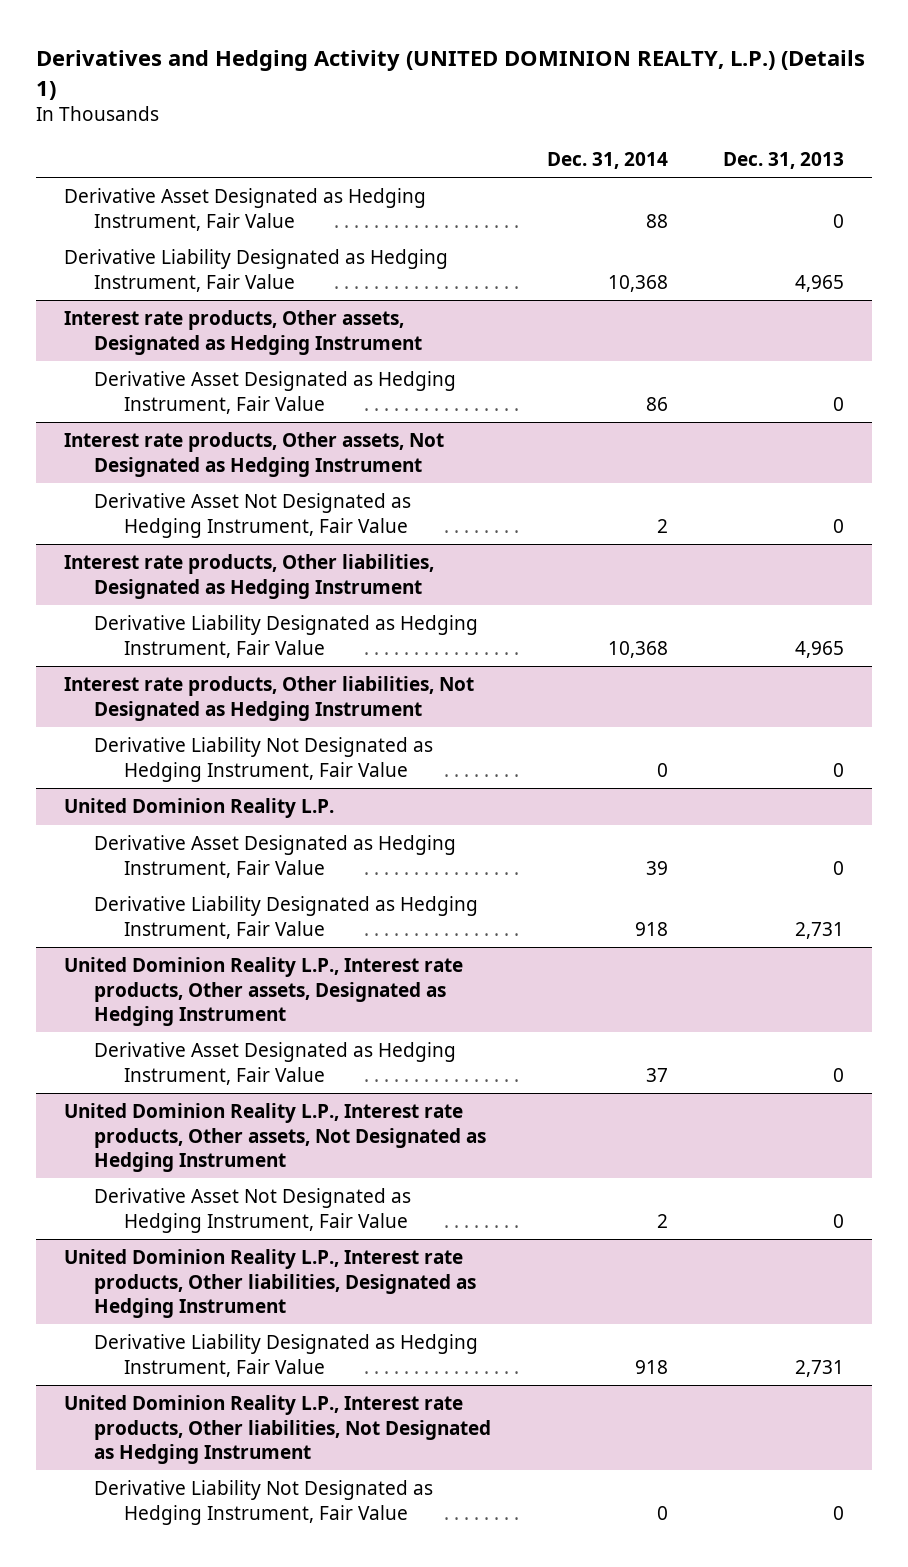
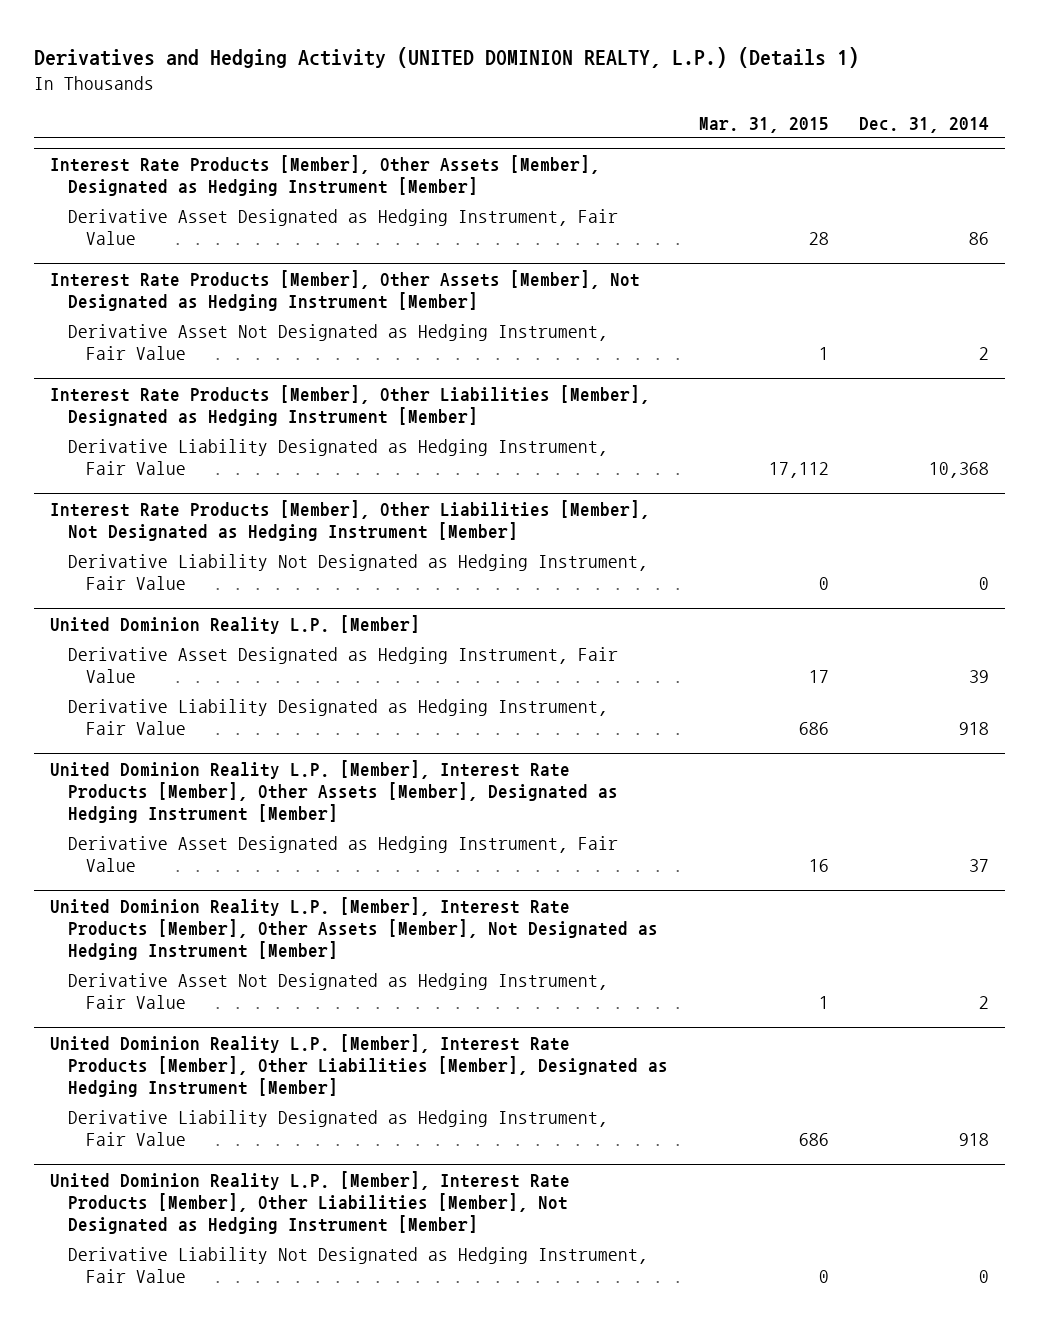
- | Dec. 31, 2014 | Dec. 31, 2013
+ | Mar. 31, 2015 | Dec. 31, 2014
- Derivative Asset Designated as Hedging Instrument, Fair Value | 88 | 0
- Derivative Liability Designated as Hedging Instrument, Fair Value | 10,368 | 4,965
- Interest rate products, Other assets, Designated as Hedging Instrument
+ Interest Rate Products [Member], Other Assets [Member], Designated as Hedging Instrument [Member]
- Interest rate products, Other assets, Not Designated as Hedging Instrument
+ Interest Rate Products [Member], Other Assets [Member], Not Designated as Hedging Instrument [Member]
- Interest rate products, Other liabilities, Designated as Hedging Instrument
+ Interest Rate Products [Member], Other Liabilities [Member], Designated as Hedging Instrument [Member]
- Interest rate products, Other liabilities, Not Designated as Hedging Instrument
+ Interest Rate Products [Member], Other Liabilities [Member], Not Designated as Hedging Instrument [Member]
- United Dominion Reality L.P.
+ United Dominion Reality L.P. [Member]
- United Dominion Reality L.P., Interest rate products, Other assets, Designated as Hedging Instrument
+ United Dominion Reality L.P. [Member], Interest Rate Products [Member], Other Assets [Member], Designated as Hedging Instrument [Member]
- United Dominion Reality L.P., Interest rate products, Other assets, Not Designated as Hedging Instrument
+ United Dominion Reality L.P. [Member], Interest Rate Products [Member], Other Assets [Member], Not Designated as Hedging Instrument [Member]
- United Dominion Reality L.P., Interest rate products, Other liabilities, Designated as Hedging Instrument
+ United Dominion Reality L.P. [Member], Interest Rate Products [Member], Other Liabilities [Member], Designated as Hedging Instrument [Member]
- United Dominion Reality L.P., Interest rate products, Other liabilities, Not Designated as Hedging Instrument
+ United Dominion Reality L.P. [Member], Interest Rate Products [Member], Other Liabilities [Member], Not Designated as Hedging Instrument [Member]

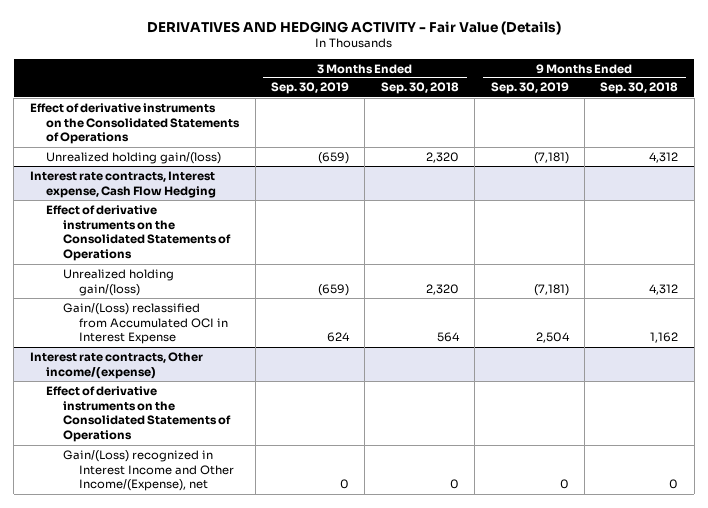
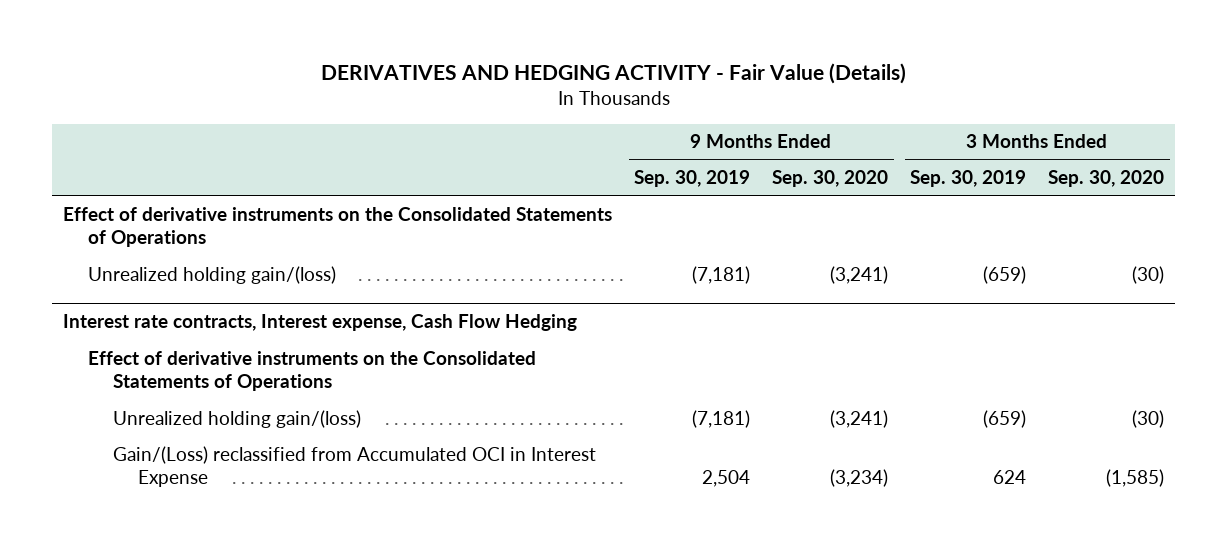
- | 3 Months Ended Sep. 30, 2019 | 3 Months Ended Sep. 30, 2018 | 9 Months Ended Sep. 30, 2019 | 9 Months Ended Sep. 30, 2018
+ | 9 Months Ended Sep. 30, 2019 | 9 Months Ended Sep. 30, 2020 | 3 Months Ended Sep. 30, 2019 | 3 Months Ended Sep. 30, 2020
- Interest rate contracts, Other income/(expense)
- Effect of derivative instruments on the Consolidated Statements of Operations
- Gain/(Loss) recognized in Interest Income and Other Income/(Expense), net | 0 | 0 | 0 | 0

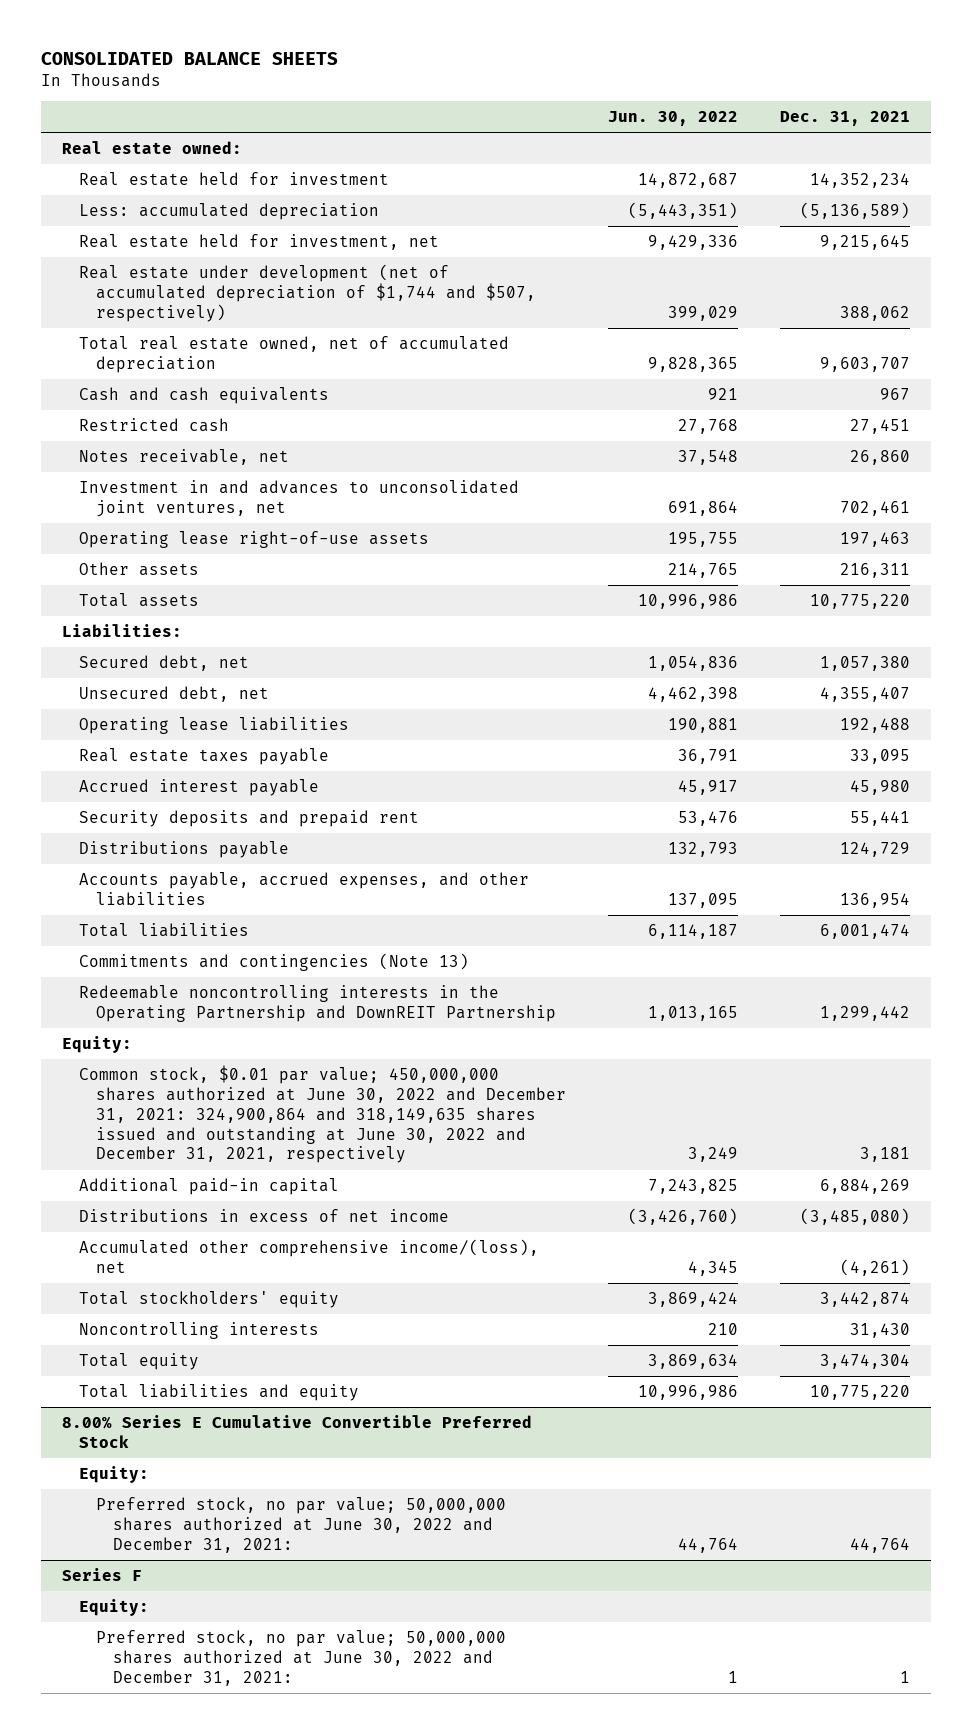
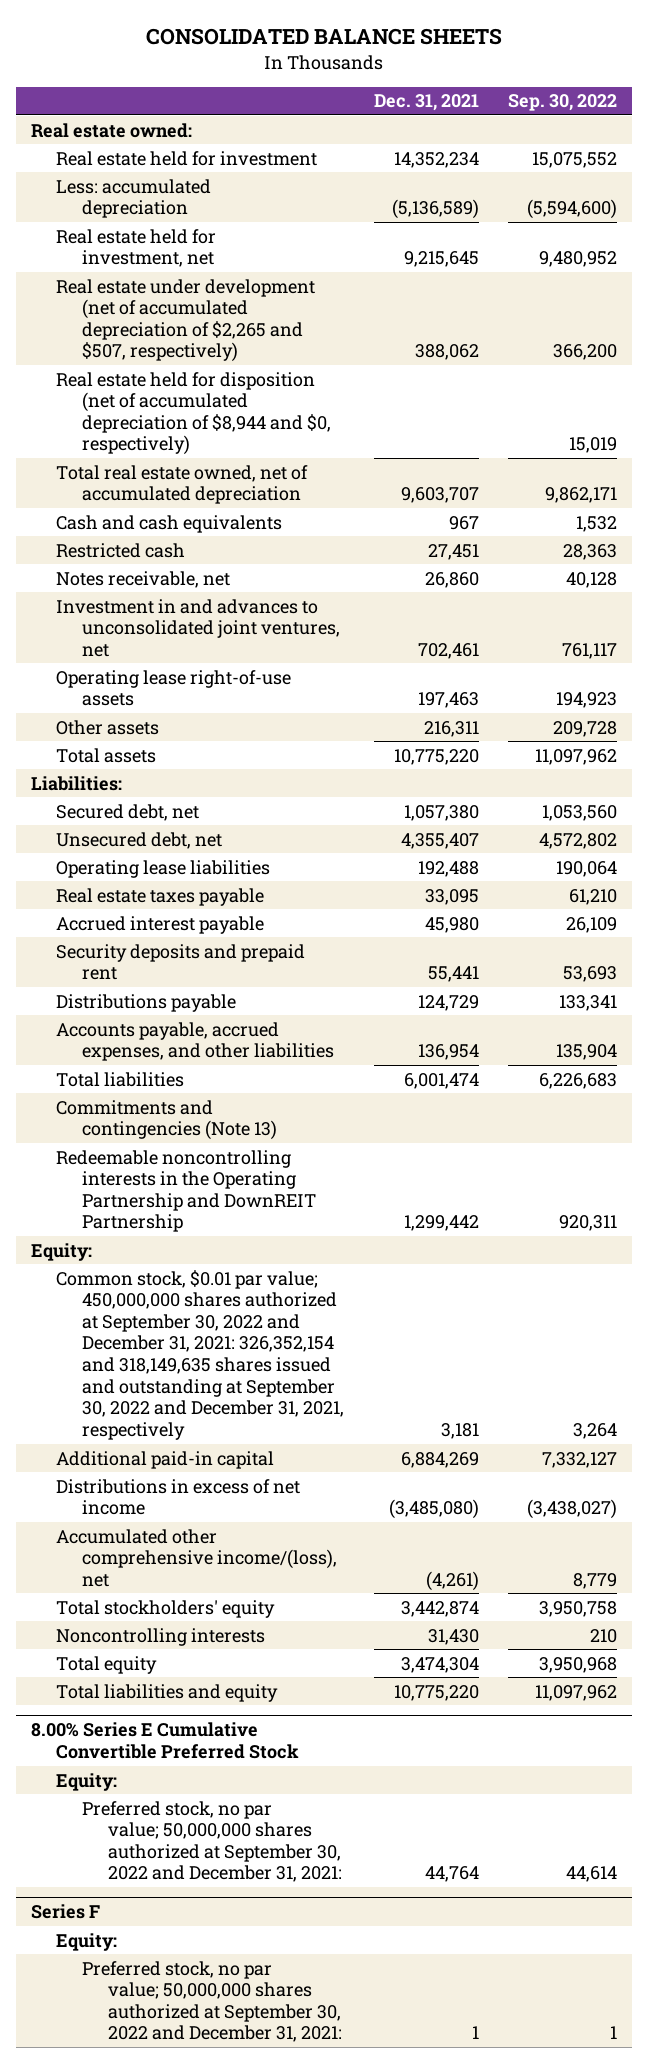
- | Jun. 30, 2022 | Dec. 31, 2021
+ | Dec. 31, 2021 | Sep. 30, 2022
- Real estate under development (net of accumulated depreciation of $1,744 and $507, respectively) | 399,029 | 388,062
+ Real estate under development (net of accumulated depreciation of $2,265 and $507, respectively) | 388,062 | 366,200
+ Real estate held for disposition (net of accumulated depreciation of $8,944 and $0, respectively) | | 15,019
- Common stock, $0.01 par value; 450,000,000 shares authorized at June 30, 2022 and December 31, 2021: 324,900,864 and 318,149,635 shares issued and outstanding at June 30, 2022 and December 31, 2021, respectively | 3,249 | 3,181
+ Common stock, $0.01 par value; 450,000,000 shares authorized at September 30, 2022 and December 31, 2021: 326,352,154 and 318,149,635 shares issued and outstanding at September 30, 2022 and December 31, 2021, respectively | 3,181 | 3,264
@ 8.00% Series E Cumulative Convertible Preferred Stock
- Preferred stock, no par value; 50,000,000 shares authorized at June 30, 2022 and December 31, 2021: | 44,764 | 44,764
+ Preferred stock, no par value; 50,000,000 shares authorized at September 30, 2022 and December 31, 2021: | 44,764 | 44,614
@ Series F
- Preferred stock, no par value; 50,000,000 shares authorized at June 30, 2022 and December 31, 2021: | 1 | 1
+ Preferred stock, no par value; 50,000,000 shares authorized at September 30, 2022 and December 31, 2021: | 1 | 1

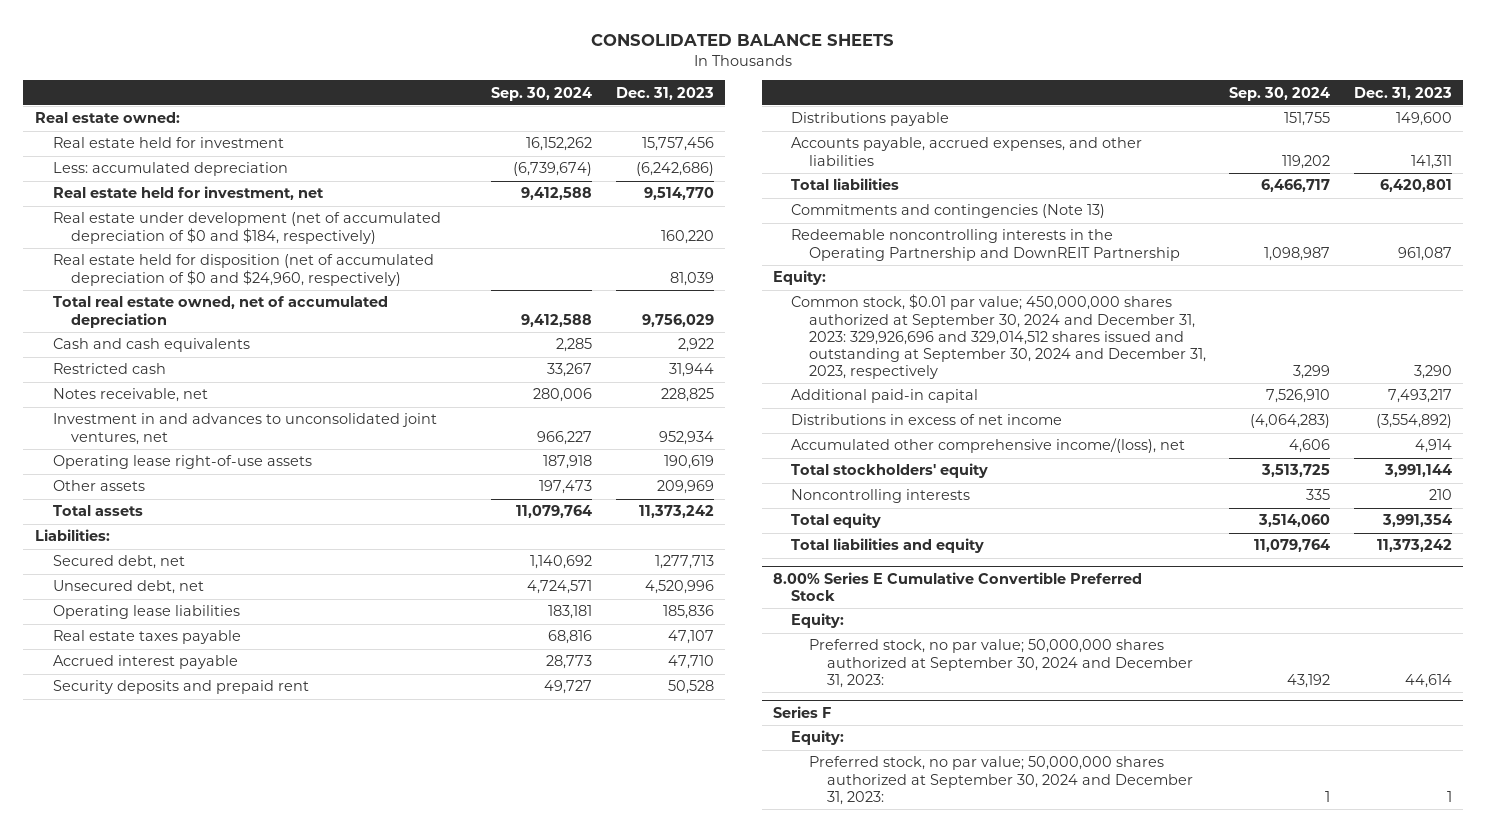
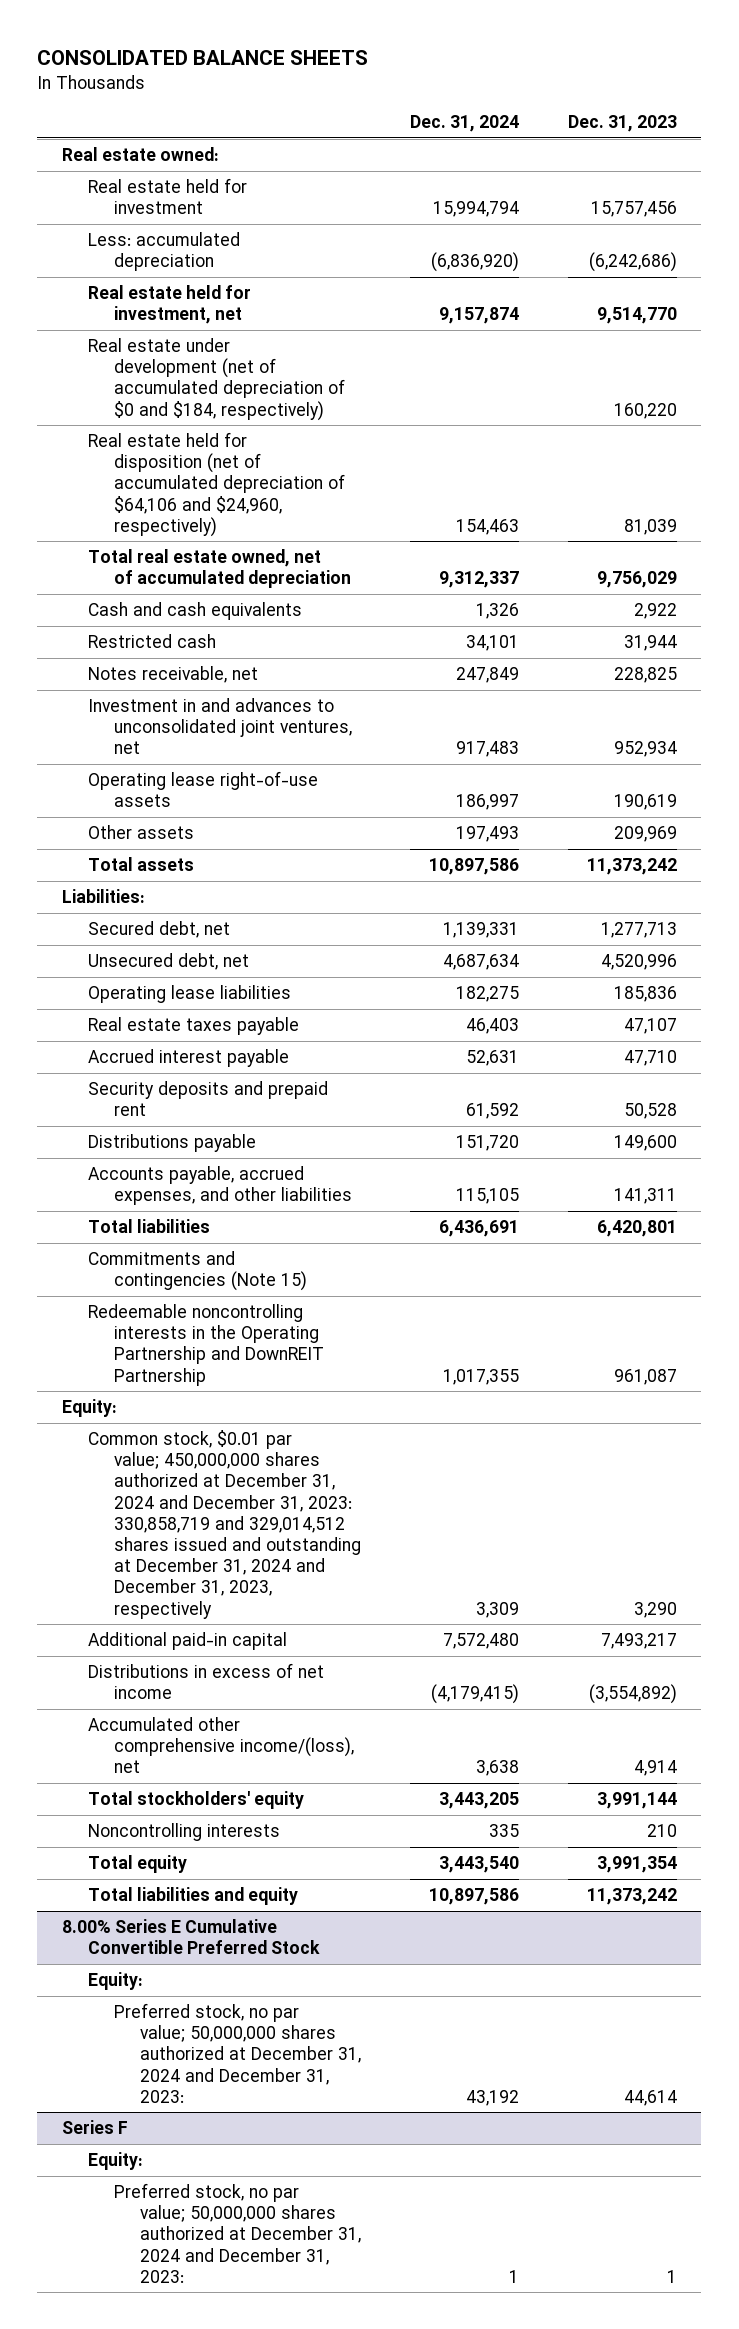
- | Sep. 30, 2024 | Dec. 31, 2023
+ | Dec. 31, 2024 | Dec. 31, 2023
- Real estate held for disposition (net of accumulated depreciation of $0 and $24,960, respectively) | | 81,039
+ Real estate held for disposition (net of accumulated depreciation of $64,106 and $24,960, respectively) | 154,463 | 81,039
- Commitments and contingencies (Note 13)
+ Commitments and contingencies (Note 15)
- Common stock, $0.01 par value; 450,000,000 shares authorized at September 30, 2024 and December 31, 2023: 329,926,696 and 329,014,512 shares issued and outstanding at September 30, 2024 and December 31, 2023, respectively | 3,299 | 3,290
+ Common stock, $0.01 par value; 450,000,000 shares authorized at December 31, 2024 and December 31, 2023: 330,858,719 and 329,014,512 shares issued and outstanding at December 31, 2024 and December 31, 2023, respectively | 3,309 | 3,290
@ 8.00% Series E Cumulative Convertible Preferred Stock
- Preferred stock, no par value; 50,000,000 shares authorized at September 30, 2024 and December 31, 2023: | 43,192 | 44,614
+ Preferred stock, no par value; 50,000,000 shares authorized at December 31, 2024 and December 31, 2023: | 43,192 | 44,614
@ Series F
- Preferred stock, no par value; 50,000,000 shares authorized at September 30, 2024 and December 31, 2023: | 1 | 1
+ Preferred stock, no par value; 50,000,000 shares authorized at December 31, 2024 and December 31, 2023: | 1 | 1

